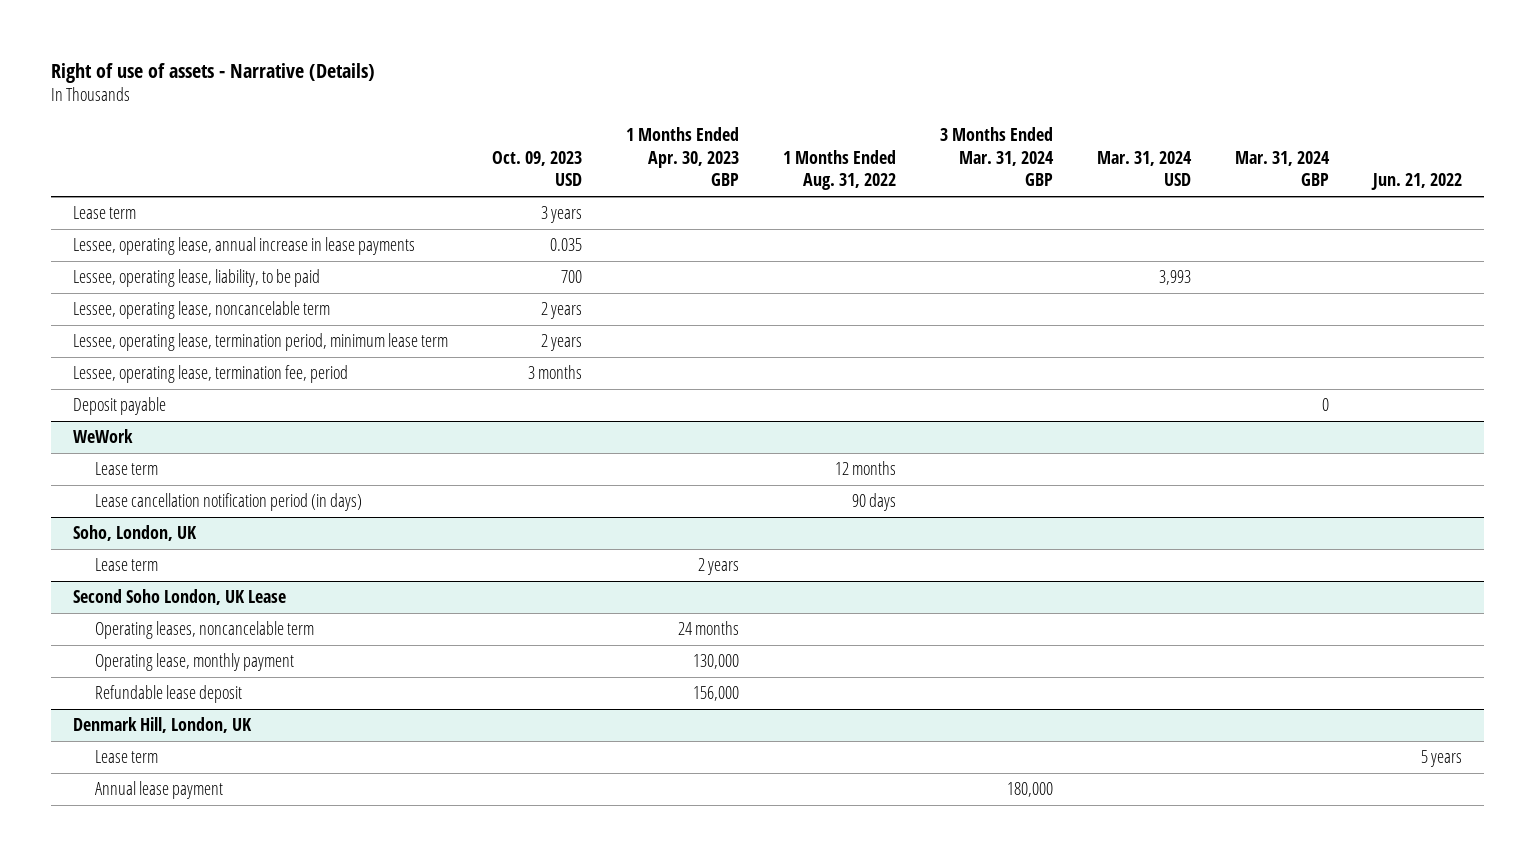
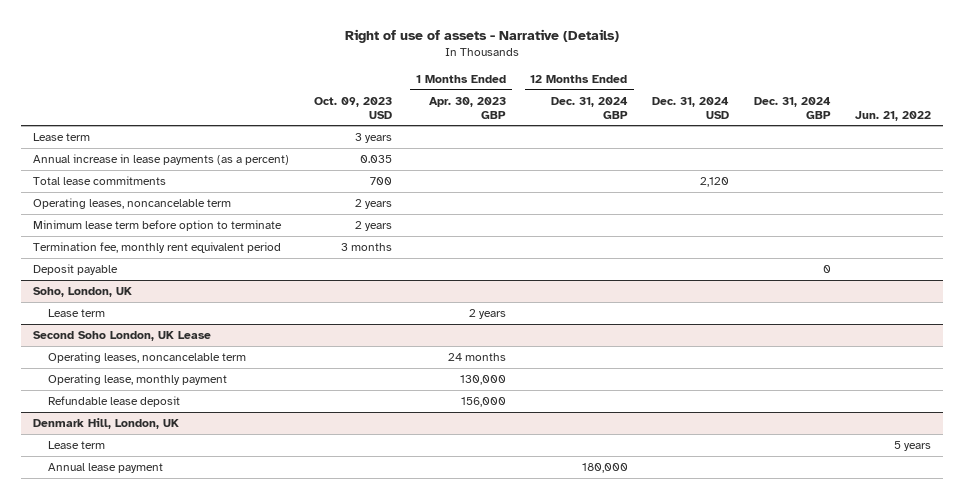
- | Oct. 09, 2023 USD | 1 Months Ended Apr. 30, 2023 GBP | 1 Months Ended Aug. 31, 2022 | 3 Months Ended Mar. 31, 2024 GBP | Mar. 31, 2024 USD | Mar. 31, 2024 GBP | Jun. 21, 2022
+ | Oct. 09, 2023 USD | 1 Months Ended Apr. 30, 2023 GBP | 12 Months Ended Dec. 31, 2024 GBP | Dec. 31, 2024 USD | Dec. 31, 2024 GBP | Jun. 21, 2022
- Lessee, operating lease, annual increase in lease payments | 0.035 | | | | | |
- Lessee, operating lease, liability, to be paid | 700 | | | | 3,993 | |
- Lessee, operating lease, noncancelable term | 2 years | | | | | |
- Lessee, operating lease, termination period, minimum lease term | 2 years | | | | | |
- Lessee, operating lease, termination fee, period | 3 months | | | | | |
+ Annual increase in lease payments (as a percent) | 0.035 | | | | |
+ Total lease commitments | 700 | | | 2,120 | |
+ Operating leases, noncancelable term | 2 years | | | | |
+ Minimum lease term before option to terminate | 2 years | | | | |
+ Termination fee, monthly rent equivalent period | 3 months | | | | |
- WeWork
- Lease term | | | 12 months | | | |
- Lease cancellation notification period (in days) | | | 90 days | | | |

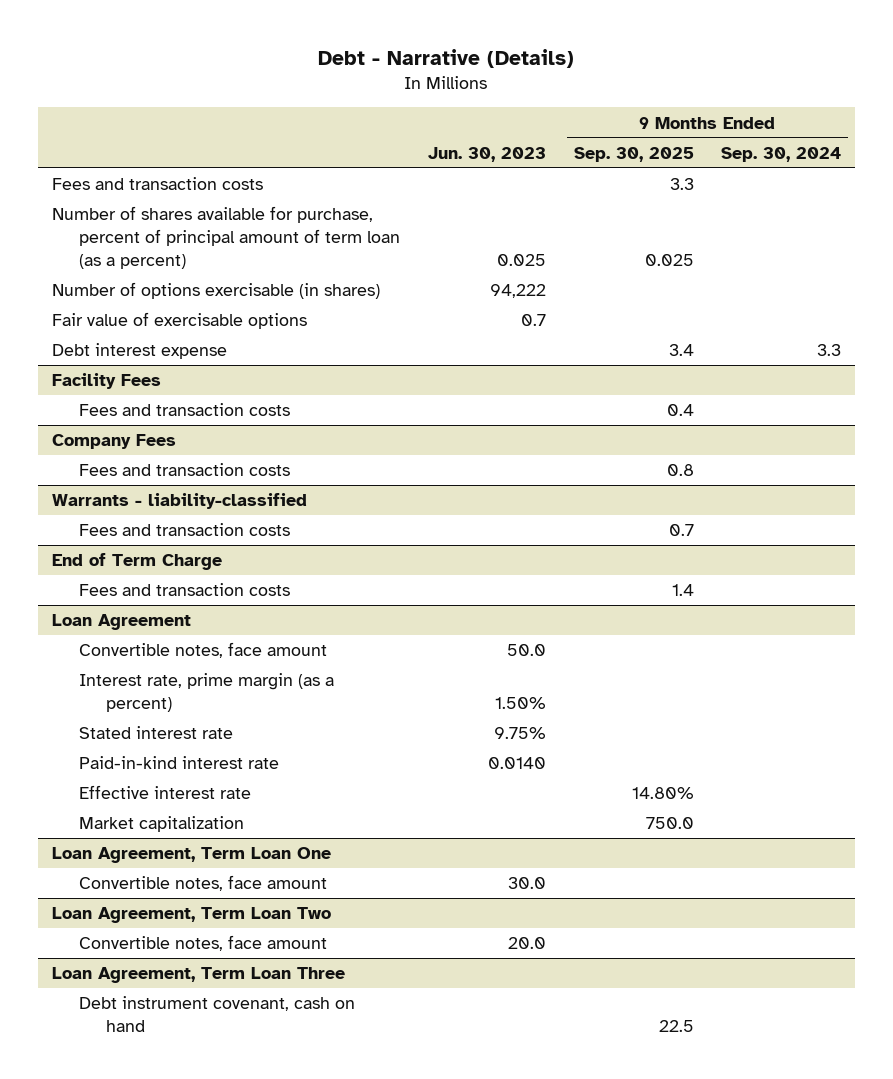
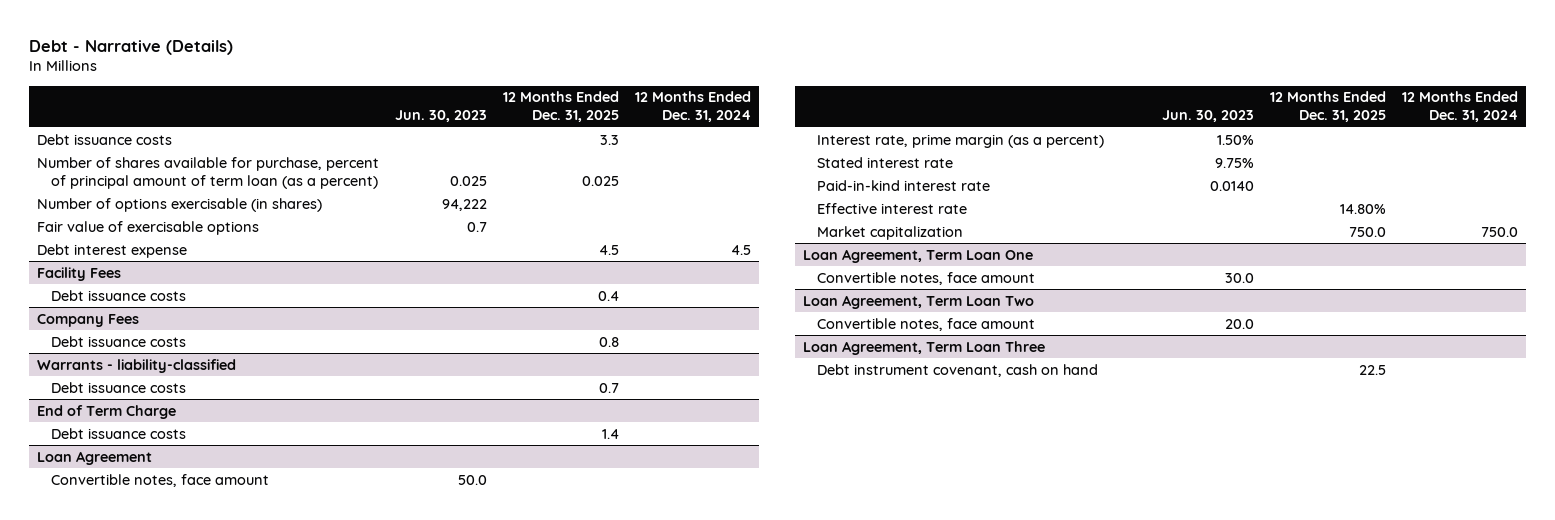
- | Jun. 30, 2023 | 9 Months Ended Sep. 30, 2025 | 9 Months Ended Sep. 30, 2024
+ | Jun. 30, 2023 | 12 Months Ended Dec. 31, 2025 | 12 Months Ended Dec. 31, 2024
- Fees and transaction costs | | 3.3 |
+ Debt issuance costs | | 3.3 |
@ Facility Fees
- Fees and transaction costs | | 0.4 |
+ Debt issuance costs | | 0.4 |
@ Company Fees
- Fees and transaction costs | | 0.8 |
+ Debt issuance costs | | 0.8 |
@ Warrants - liability-classified
- Fees and transaction costs | | 0.7 |
+ Debt issuance costs | | 0.7 |
@ End of Term Charge
- Fees and transaction costs | | 1.4 |
+ Debt issuance costs | | 1.4 |

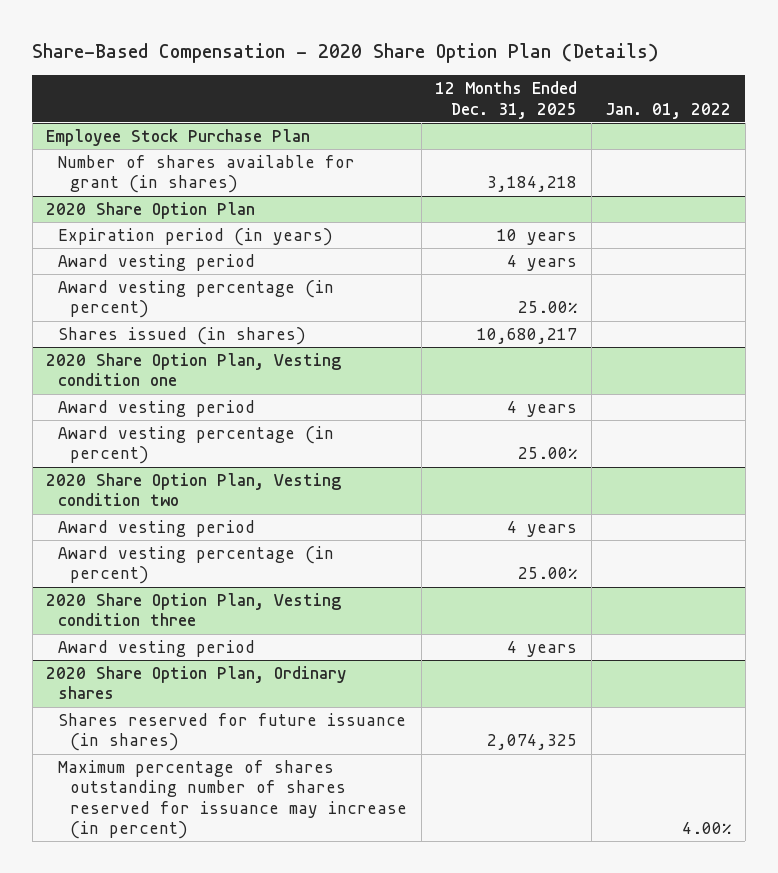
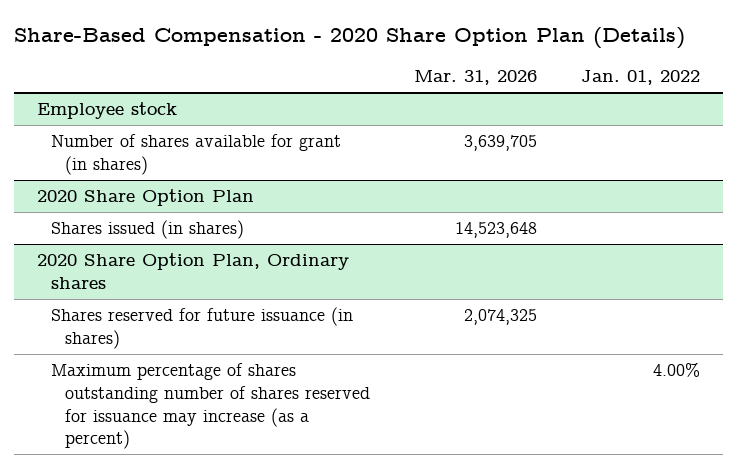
- | 12 Months Ended Dec. 31, 2025 | Jan. 01, 2022
+ | Mar. 31, 2026 | Jan. 01, 2022
- Employee Stock Purchase Plan
+ Employee stock
@ 2020 Share Option Plan
- Expiration period (in years) | 10 years |
- Award vesting period | 4 years |
- Award vesting percentage (in percent) | 25.00% |
- 2020 Share Option Plan, Vesting condition one
- Award vesting period | 4 years |
- Award vesting percentage (in percent) | 25.00% |
- 2020 Share Option Plan, Vesting condition two
- Award vesting period | 4 years |
- Award vesting percentage (in percent) | 25.00% |
- 2020 Share Option Plan, Vesting condition three
- Award vesting period | 4 years |
@ 2020 Share Option Plan, Ordinary shares
- Maximum percentage of shares outstanding number of shares reserved for issuance may increase (in percent) | | 4.00%
+ Maximum percentage of shares outstanding number of shares reserved for issuance may increase (as a percent) | | 4.00%

